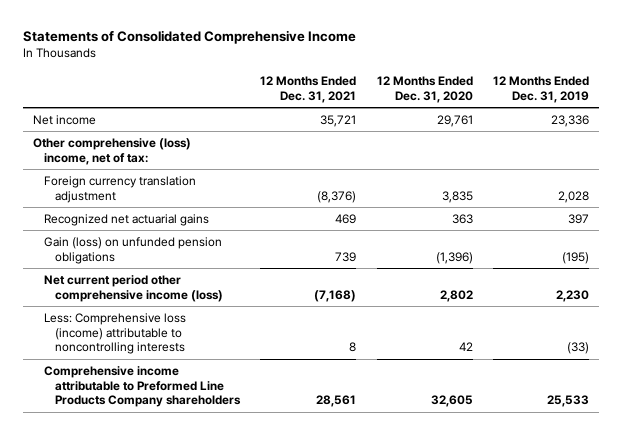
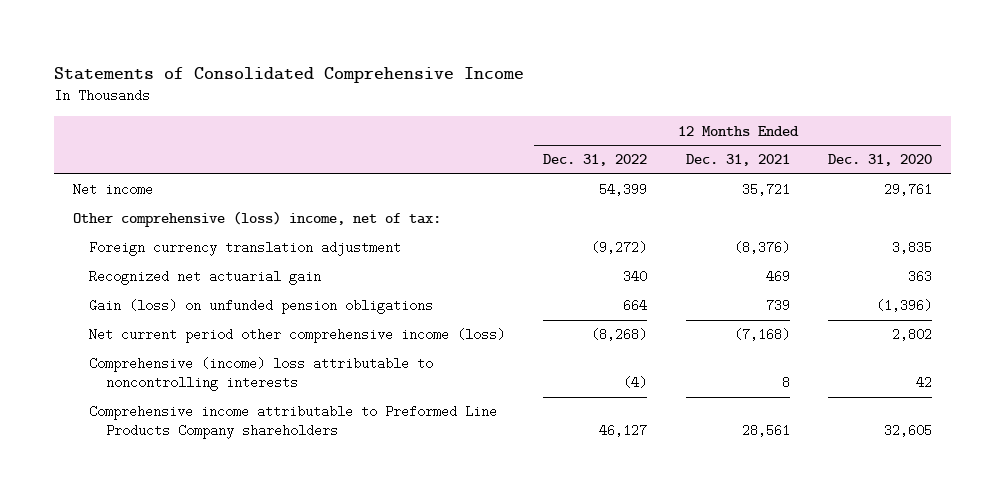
- | 12 Months Ended Dec. 31, 2021 | 12 Months Ended Dec. 31, 2020 | 12 Months Ended Dec. 31, 2019
+ | 12 Months Ended Dec. 31, 2022 | 12 Months Ended Dec. 31, 2021 | 12 Months Ended Dec. 31, 2020
- Recognized net actuarial gains | 469 | 363 | 397
+ Recognized net actuarial gain | 340 | 469 | 363
- Less: Comprehensive loss (income) attributable to noncontrolling interests | 8 | 42 | (33)
+ Comprehensive (income) loss attributable to noncontrolling interests | (4) | 8 | 42

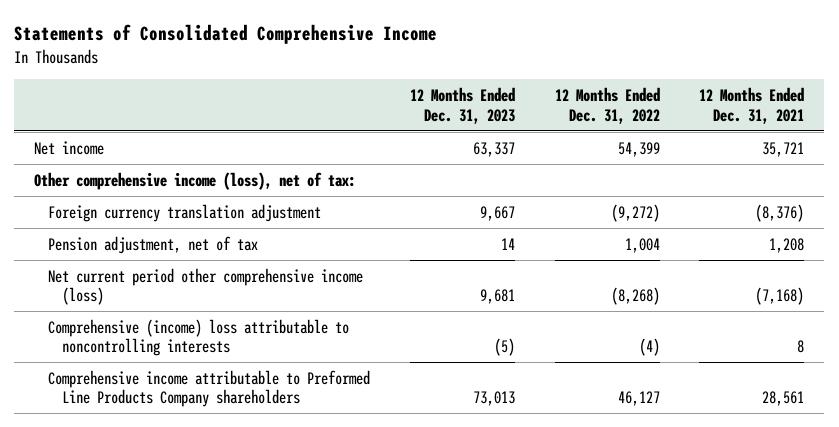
- | 12 Months Ended Dec. 31, 2022 | 12 Months Ended Dec. 31, 2021 | 12 Months Ended Dec. 31, 2020
+ | 12 Months Ended Dec. 31, 2023 | 12 Months Ended Dec. 31, 2022 | 12 Months Ended Dec. 31, 2021
- Other comprehensive (loss) income, net of tax:
+ Other comprehensive income (loss), net of tax:
- Recognized net actuarial gain | 340 | 469 | 363
- Gain (loss) on unfunded pension obligations | 664 | 739 | (1,396)
+ Pension adjustment, net of tax | 14 | 1,004 | 1,208

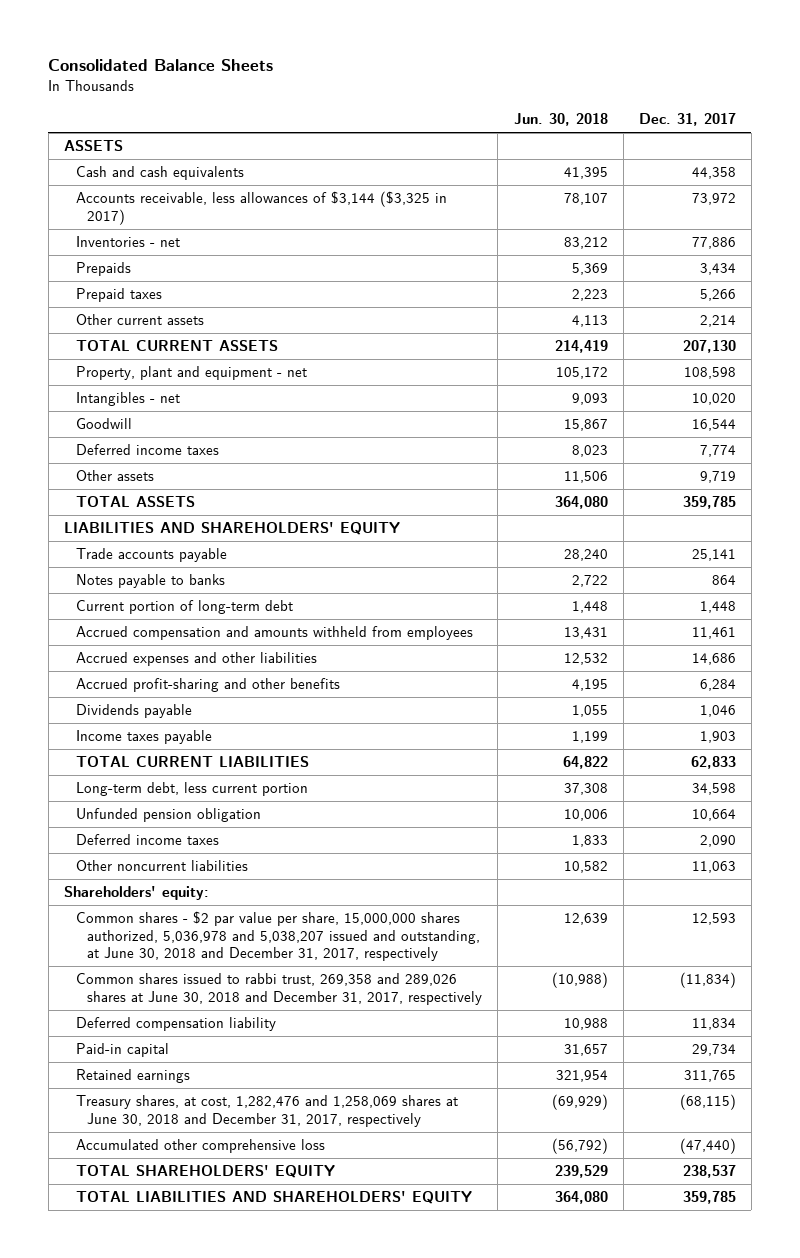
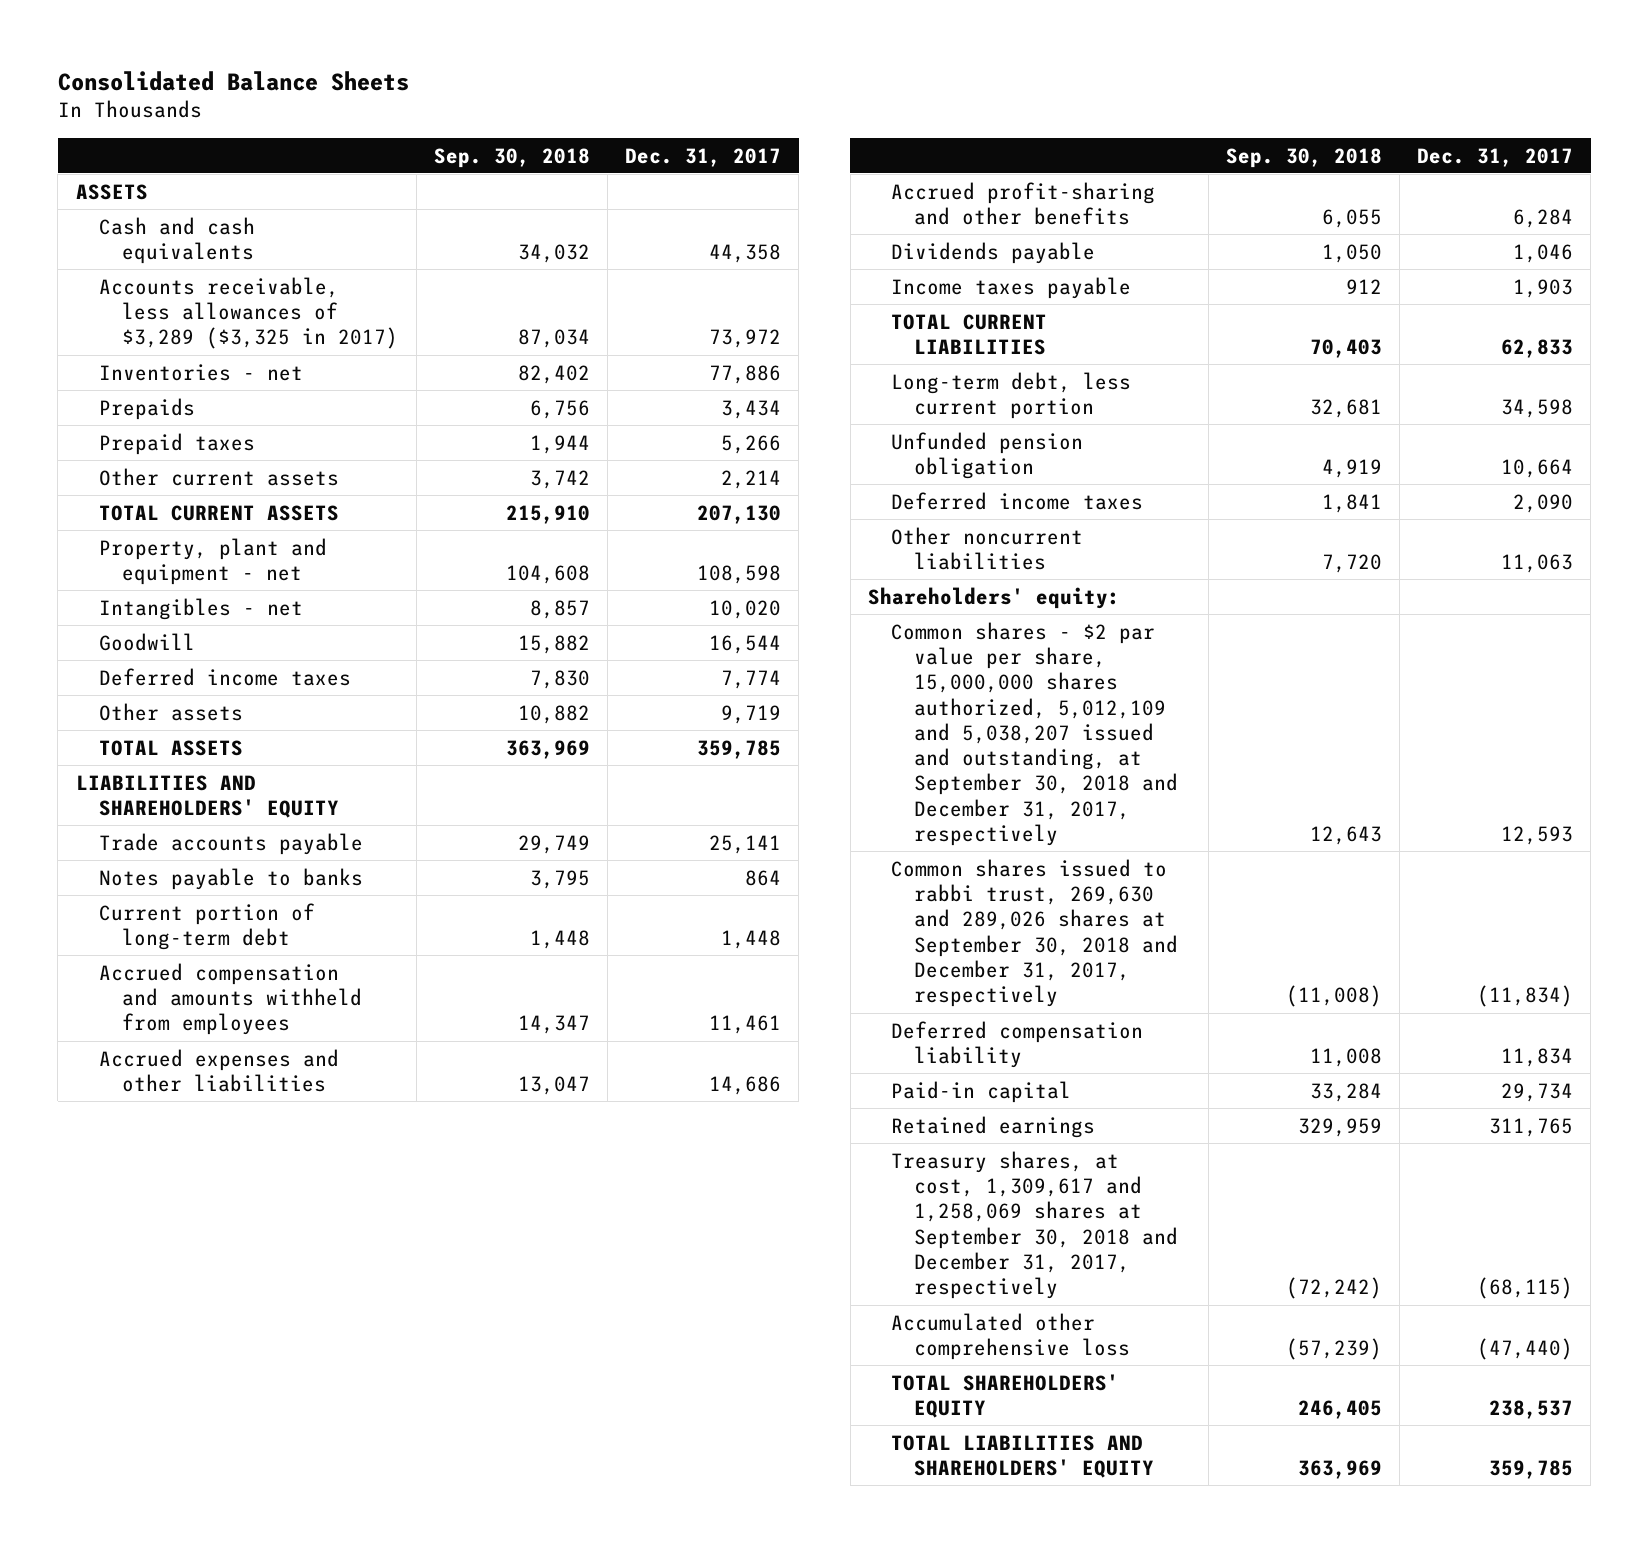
- | Jun. 30, 2018 | Dec. 31, 2017
+ | Sep. 30, 2018 | Dec. 31, 2017
- Accounts receivable, less allowances of $3,144 ($3,325 in 2017) | 78,107 | 73,972
+ Accounts receivable, less allowances of $3,289 ($3,325 in 2017) | 87,034 | 73,972
- Common shares - $2 par value per share, 15,000,000 shares authorized, 5,036,978 and 5,038,207 issued and outstanding, at June 30, 2018 and December 31, 2017, respectively | 12,639 | 12,593
- Common shares issued to rabbi trust, 269,358 and 289,026 shares at June 30, 2018 and December 31, 2017, respectively | (10,988) | (11,834)
+ Common shares - $2 par value per share, 15,000,000 shares authorized, 5,012,109 and 5,038,207 issued and outstanding, at September 30, 2018 and December 31, 2017, respectively | 12,643 | 12,593
+ Common shares issued to rabbi trust, 269,630 and 289,026 shares at September 30, 2018 and December 31, 2017, respectively | (11,008) | (11,834)
- Treasury shares, at cost, 1,282,476 and 1,258,069 shares at June 30, 2018 and December 31, 2017, respectively | (69,929) | (68,115)
+ Treasury shares, at cost, 1,309,617 and 1,258,069 shares at September 30, 2018 and December 31, 2017, respectively | (72,242) | (68,115)

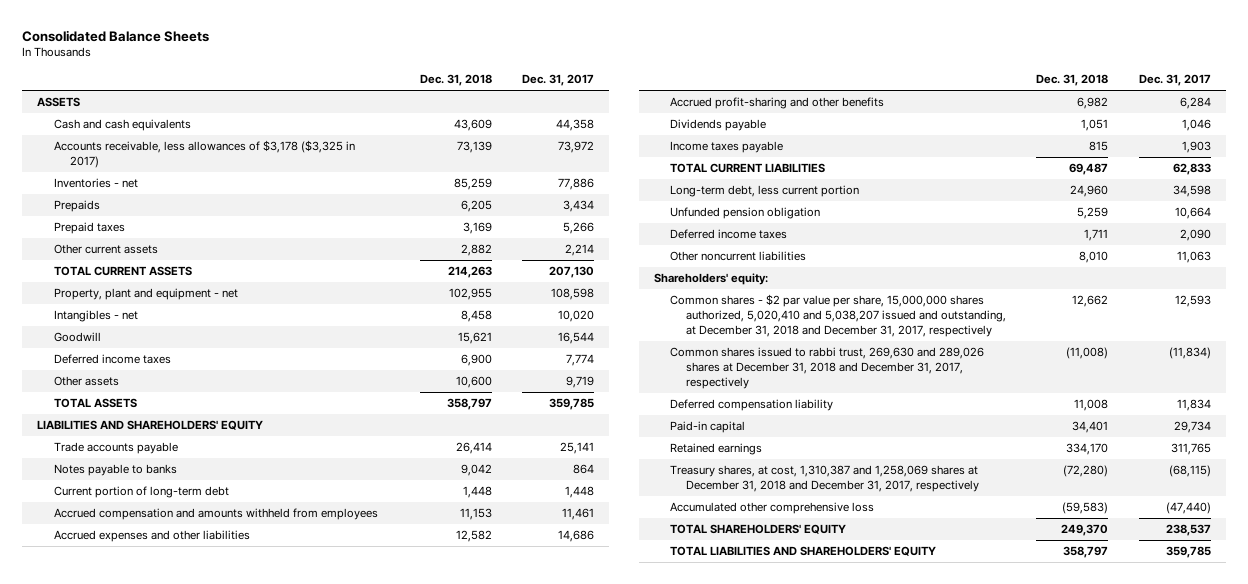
- | Sep. 30, 2018 | Dec. 31, 2017
+ | Dec. 31, 2018 | Dec. 31, 2017
- Accounts receivable, less allowances of $3,289 ($3,325 in 2017) | 87,034 | 73,972
+ Accounts receivable, less allowances of $3,178 ($3,325 in 2017) | 73,139 | 73,972
- Common shares - $2 par value per share, 15,000,000 shares authorized, 5,012,109 and 5,038,207 issued and outstanding, at September 30, 2018 and December 31, 2017, respectively | 12,643 | 12,593
- Common shares issued to rabbi trust, 269,630 and 289,026 shares at September 30, 2018 and December 31, 2017, respectively | (11,008) | (11,834)
+ Common shares - $2 par value per share, 15,000,000 shares authorized, 5,020,410 and 5,038,207 issued and outstanding, at December 31, 2018 and December 31, 2017, respectively | 12,662 | 12,593
+ Common shares issued to rabbi trust, 269,630 and 289,026 shares at December 31, 2018 and December 31, 2017, respectively | (11,008) | (11,834)
- Treasury shares, at cost, 1,309,617 and 1,258,069 shares at September 30, 2018 and December 31, 2017, respectively | (72,242) | (68,115)
+ Treasury shares, at cost, 1,310,387 and 1,258,069 shares at December 31, 2018 and December 31, 2017, respectively | (72,280) | (68,115)

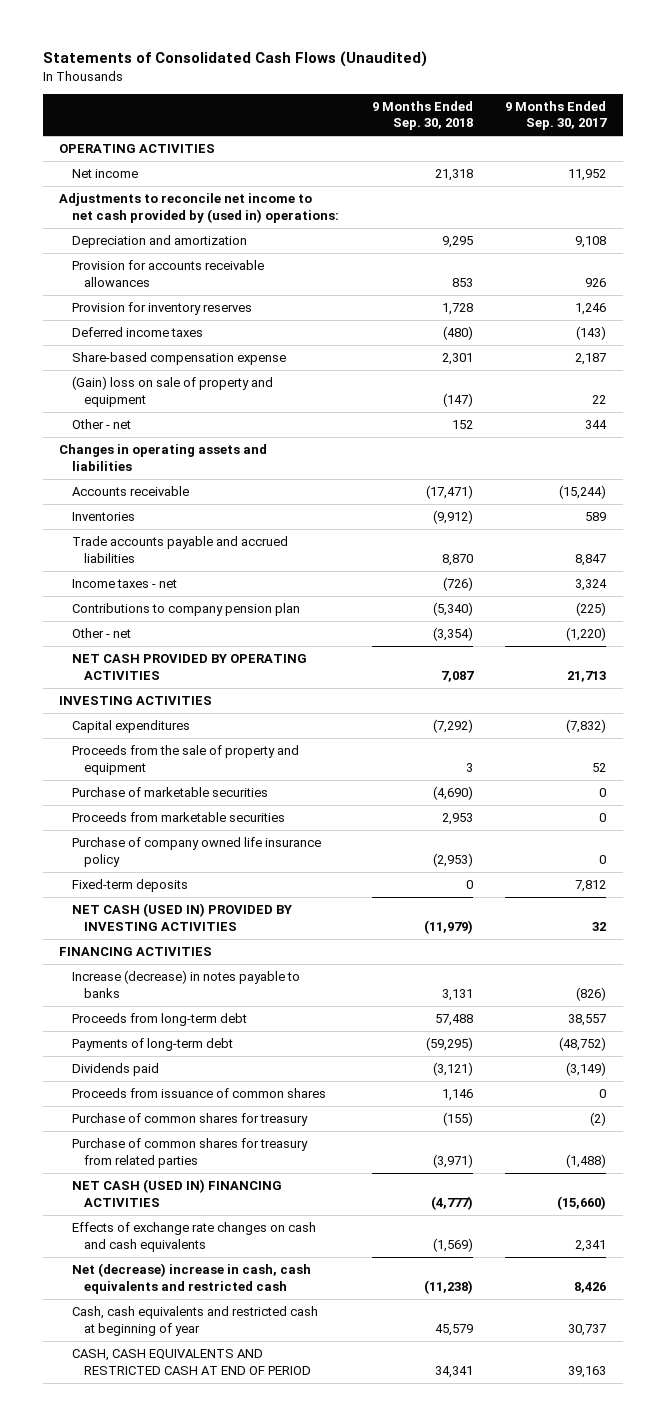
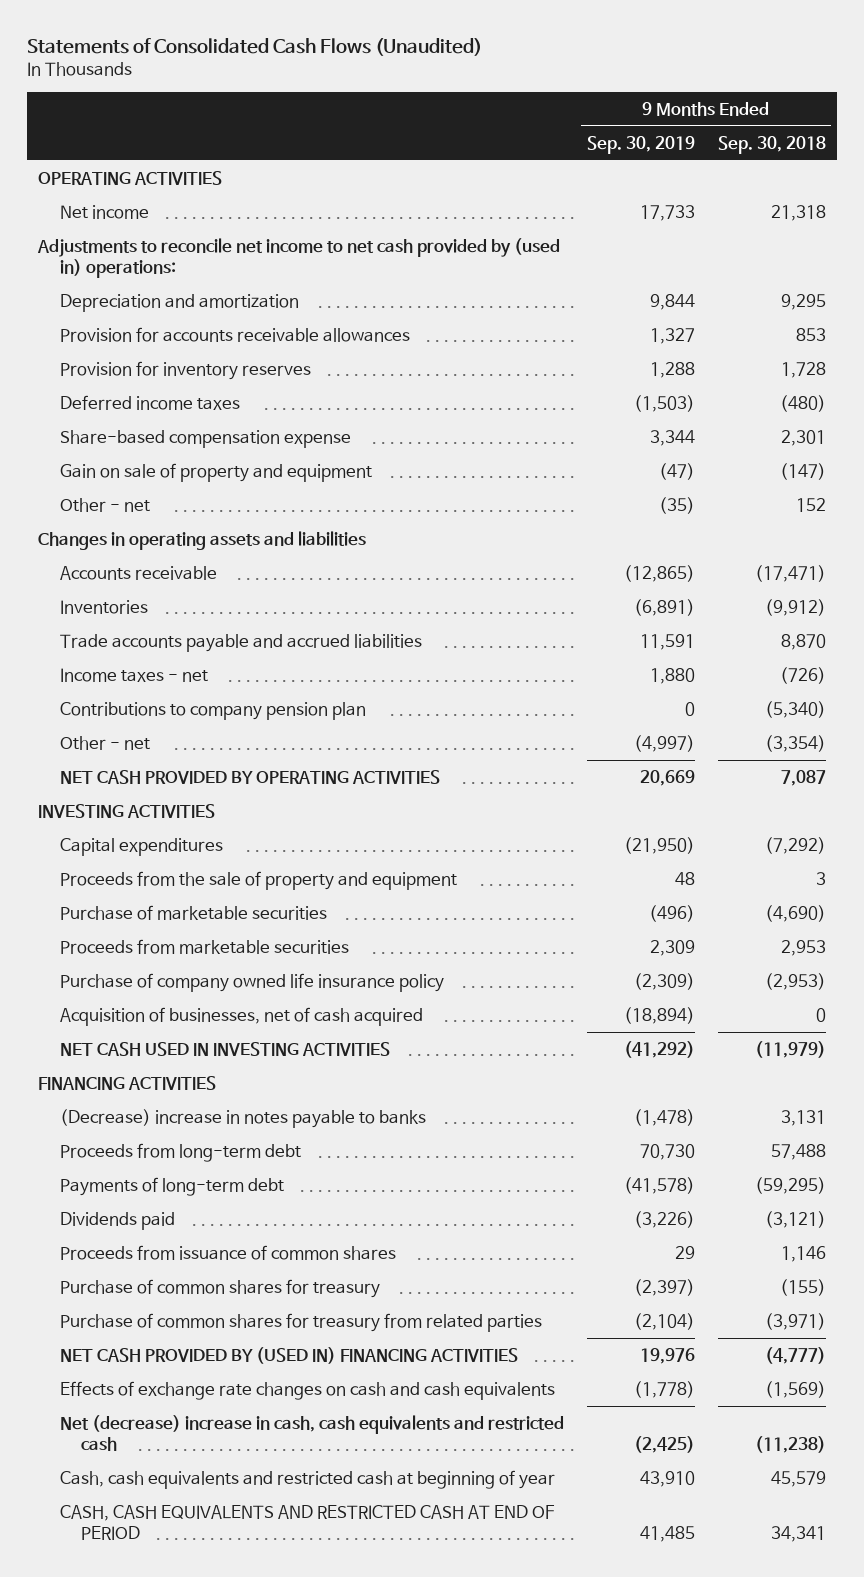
- | 9 Months Ended Sep. 30, 2018 | 9 Months Ended Sep. 30, 2017
+ | 9 Months Ended Sep. 30, 2019 | 9 Months Ended Sep. 30, 2018
- (Gain) loss on sale of property and equipment | (147) | 22
+ Gain on sale of property and equipment | (47) | (147)
- Fixed-term deposits | 0 | 7,812
- NET CASH (USED IN) PROVIDED BY INVESTING ACTIVITIES | (11,979) | 32
+ Acquisition of businesses, net of cash acquired | (18,894) | 0
+ NET CASH USED IN INVESTING ACTIVITIES | (41,292) | (11,979)
- Increase (decrease) in notes payable to banks | 3,131 | (826)
+ (Decrease) increase in notes payable to banks | (1,478) | 3,131
- NET CASH (USED IN) FINANCING ACTIVITIES | (4,777) | (15,660)
+ NET CASH PROVIDED BY (USED IN) FINANCING ACTIVITIES | 19,976 | (4,777)

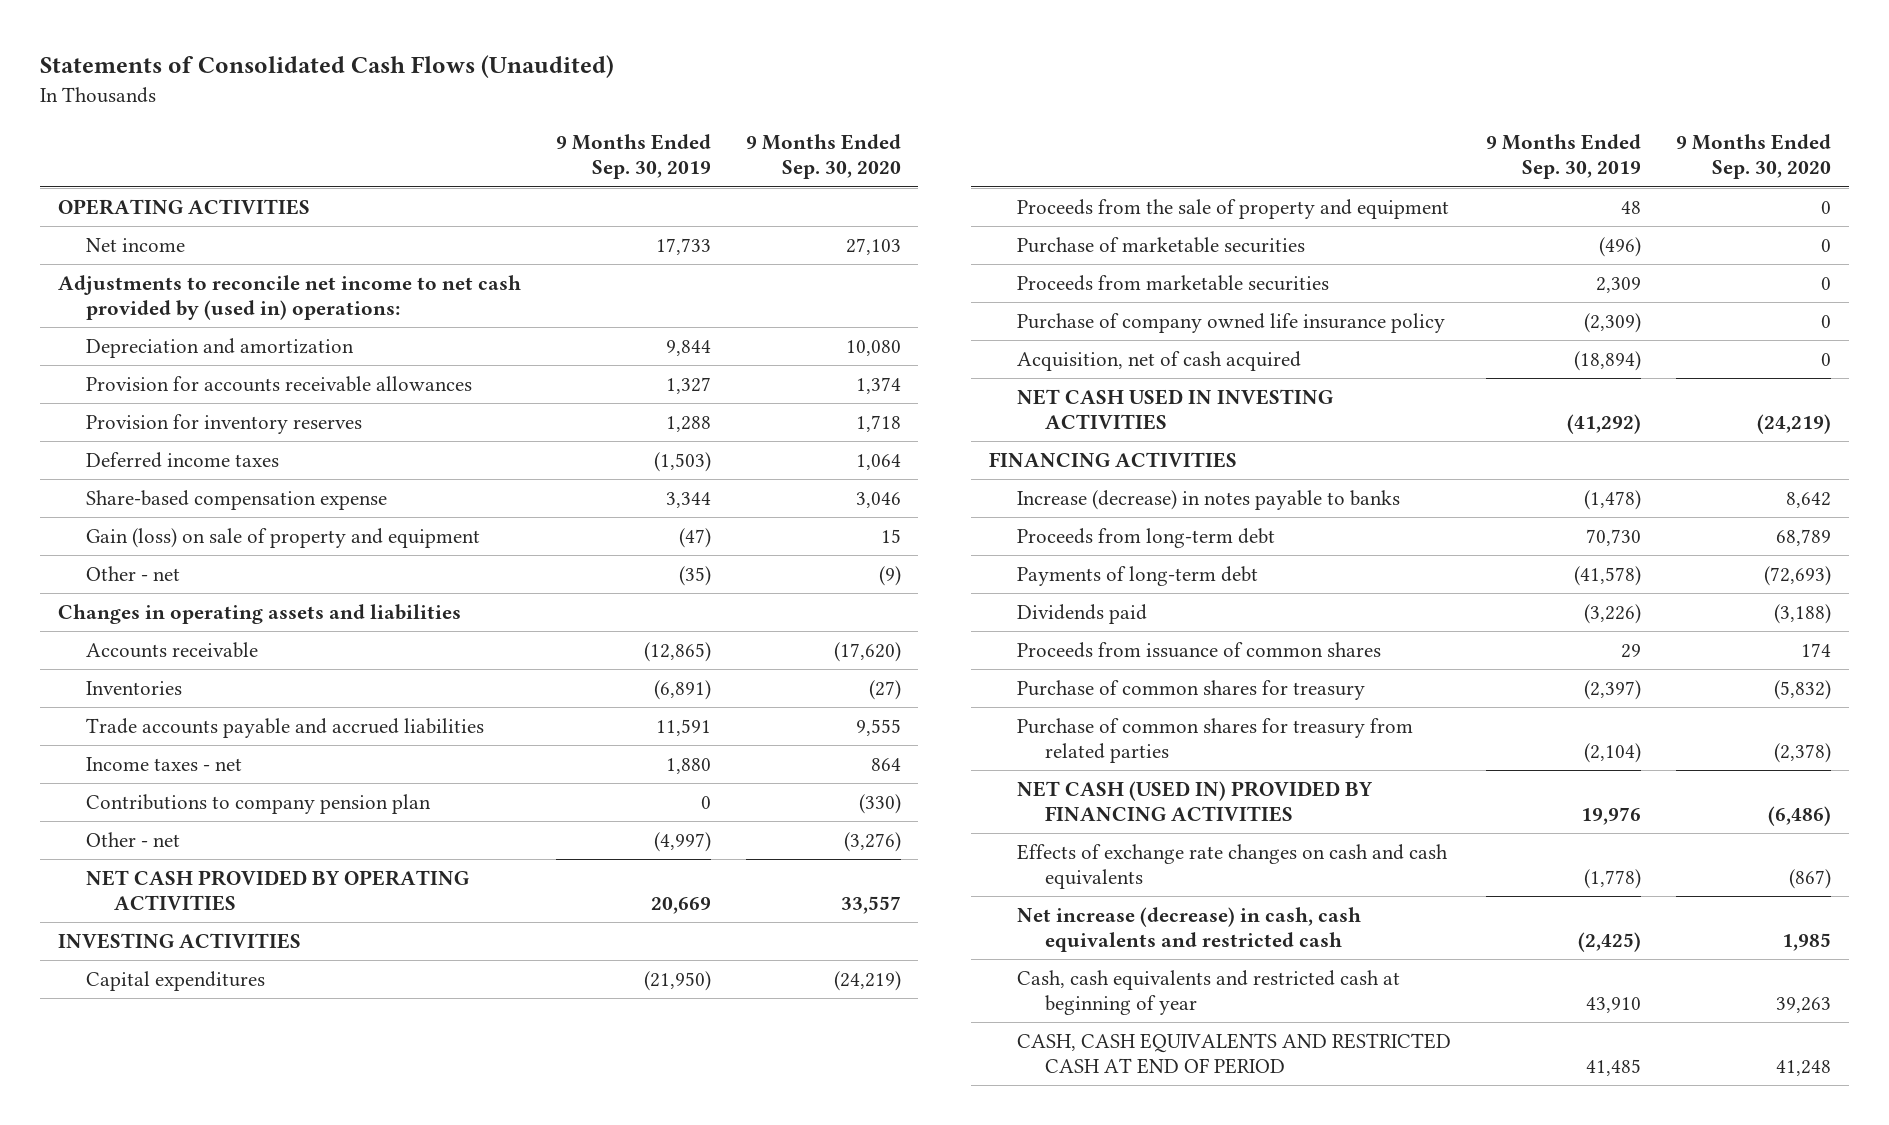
- | 9 Months Ended Sep. 30, 2019 | 9 Months Ended Sep. 30, 2018
+ | 9 Months Ended Sep. 30, 2019 | 9 Months Ended Sep. 30, 2020
- Gain on sale of property and equipment | (47) | (147)
+ Gain (loss) on sale of property and equipment | (47) | 15
- Acquisition of businesses, net of cash acquired | (18,894) | 0
+ Acquisition, net of cash acquired | (18,894) | 0
- (Decrease) increase in notes payable to banks | (1,478) | 3,131
+ Increase (decrease) in notes payable to banks | (1,478) | 8,642
- NET CASH PROVIDED BY (USED IN) FINANCING ACTIVITIES | 19,976 | (4,777)
+ NET CASH (USED IN) PROVIDED BY FINANCING ACTIVITIES | 19,976 | (6,486)
- Net (decrease) increase in cash, cash equivalents and restricted cash | (2,425) | (11,238)
+ Net increase (decrease) in cash, cash equivalents and restricted cash | (2,425) | 1,985

